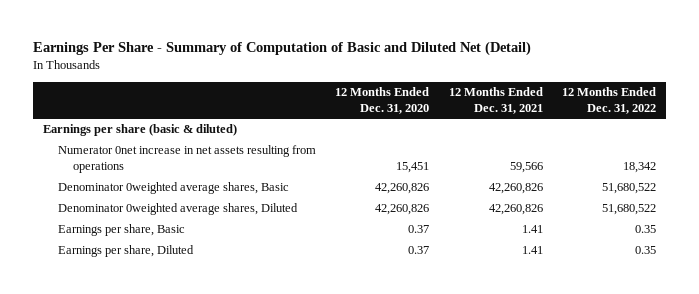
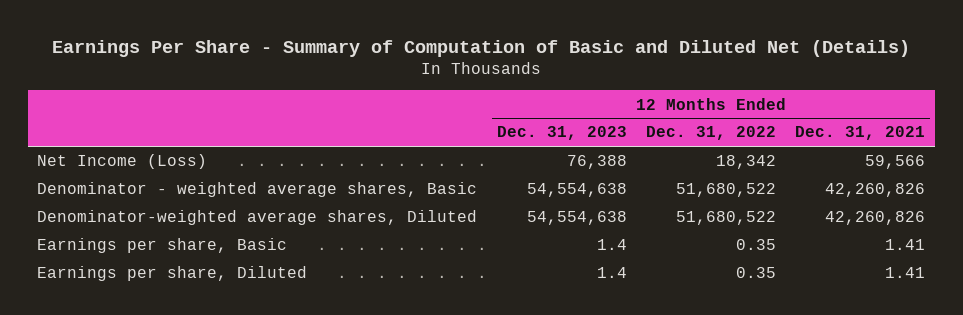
- Earnings Per Share - Summary of Computation of Basic and Diluted Net (Detail)
+ Earnings Per Share - Summary of Computation of Basic and Diluted Net (Details)
- | 12 Months Ended Dec. 31, 2020 | 12 Months Ended Dec. 31, 2021 | 12 Months Ended Dec. 31, 2022
+ | 12 Months Ended Dec. 31, 2023 | 12 Months Ended Dec. 31, 2022 | 12 Months Ended Dec. 31, 2021
- Earnings per share (basic & diluted)
- Numerator 0net increase in net assets resulting from operations | 15,451 | 59,566 | 18,342
- Denominator 0weighted average shares, Basic | 42,260,826 | 42,260,826 | 51,680,522
- Denominator 0weighted average shares, Diluted | 42,260,826 | 42,260,826 | 51,680,522
+ Net Income (Loss) | 76,388 | 18,342 | 59,566
+ Denominator - weighted average shares, Basic | 54,554,638 | 51,680,522 | 42,260,826
+ Denominator-weighted average shares, Diluted | 54,554,638 | 51,680,522 | 42,260,826

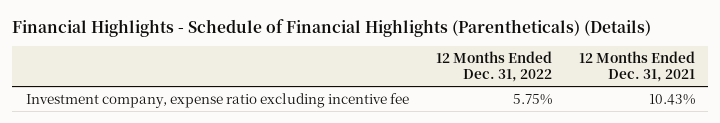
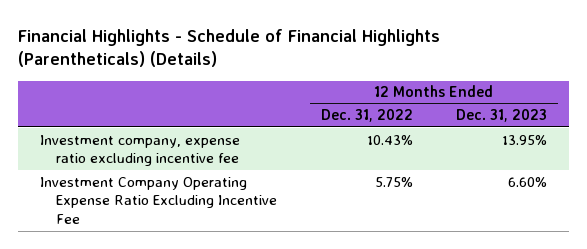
- | 12 Months Ended Dec. 31, 2022 | 12 Months Ended Dec. 31, 2021
+ | 12 Months Ended Dec. 31, 2022 | 12 Months Ended Dec. 31, 2023
- Investment company, expense ratio excluding incentive fee | 5.75% | 10.43%
+ Investment company, expense ratio excluding incentive fee | 10.43% | 13.95%
+ Investment Company Operating Expense Ratio Excluding Incentive Fee | 5.75% | 6.60%

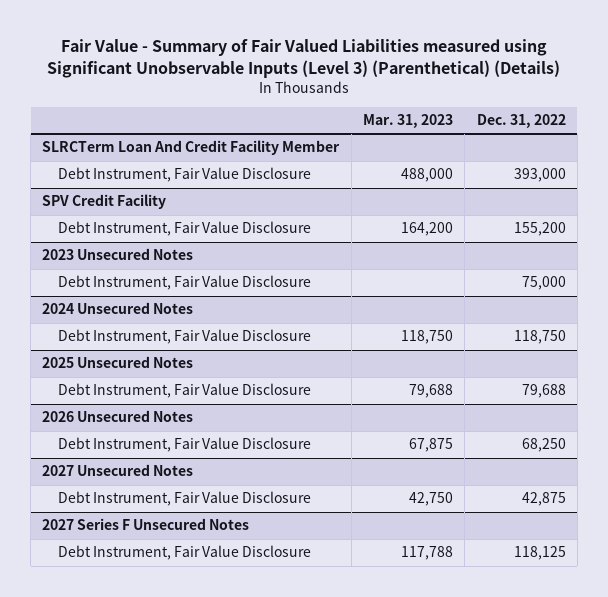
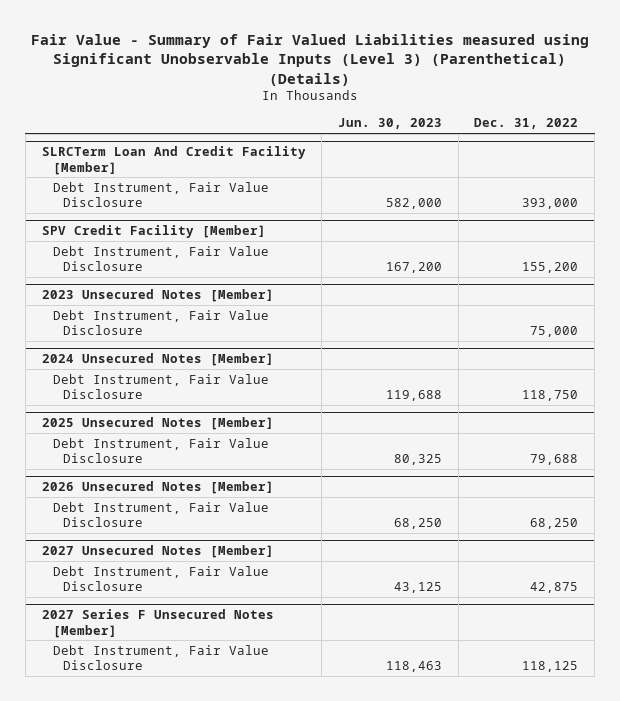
- | Mar. 31, 2023 | Dec. 31, 2022
+ | Jun. 30, 2023 | Dec. 31, 2022
- SLRCTerm Loan And Credit Facility Member
+ SLRCTerm Loan And Credit Facility [Member]
- SPV Credit Facility
+ SPV Credit Facility [Member]
- 2023 Unsecured Notes
+ 2023 Unsecured Notes [Member]
- 2024 Unsecured Notes
+ 2024 Unsecured Notes [Member]
- 2025 Unsecured Notes
+ 2025 Unsecured Notes [Member]
- 2026 Unsecured Notes
+ 2026 Unsecured Notes [Member]
- 2027 Unsecured Notes
+ 2027 Unsecured Notes [Member]
- 2027 Series F Unsecured Notes
+ 2027 Series F Unsecured Notes [Member]

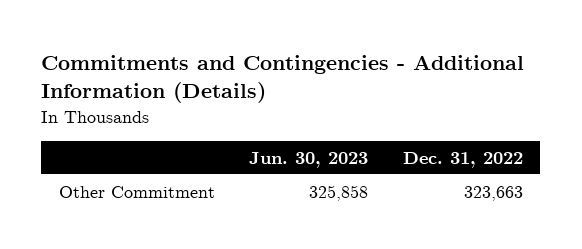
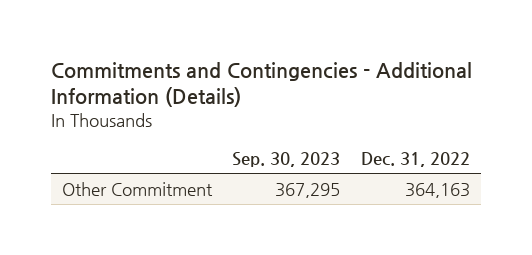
- | Jun. 30, 2023 | Dec. 31, 2022
+ | Sep. 30, 2023 | Dec. 31, 2022
- Other Commitment | 325,858 | 323,663
+ Other Commitment | 367,295 | 364,163

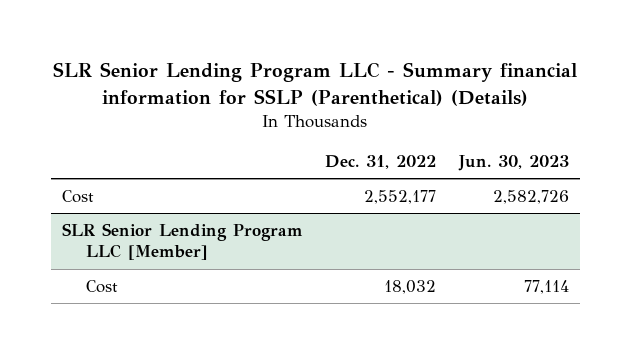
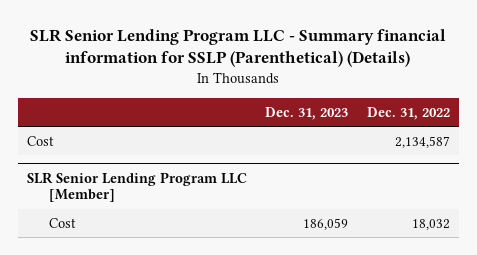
- | Dec. 31, 2022 | Jun. 30, 2023
+ | Dec. 31, 2023 | Dec. 31, 2022
- Cost | 2,552,177 | 2,582,726
+ Cost | | 2,134,587

